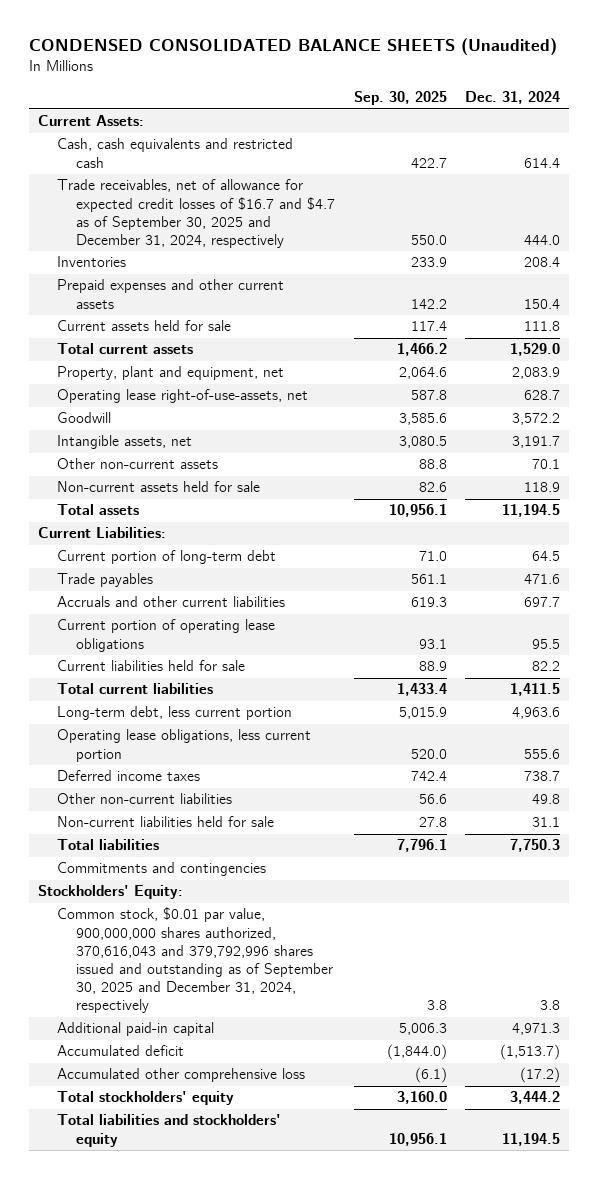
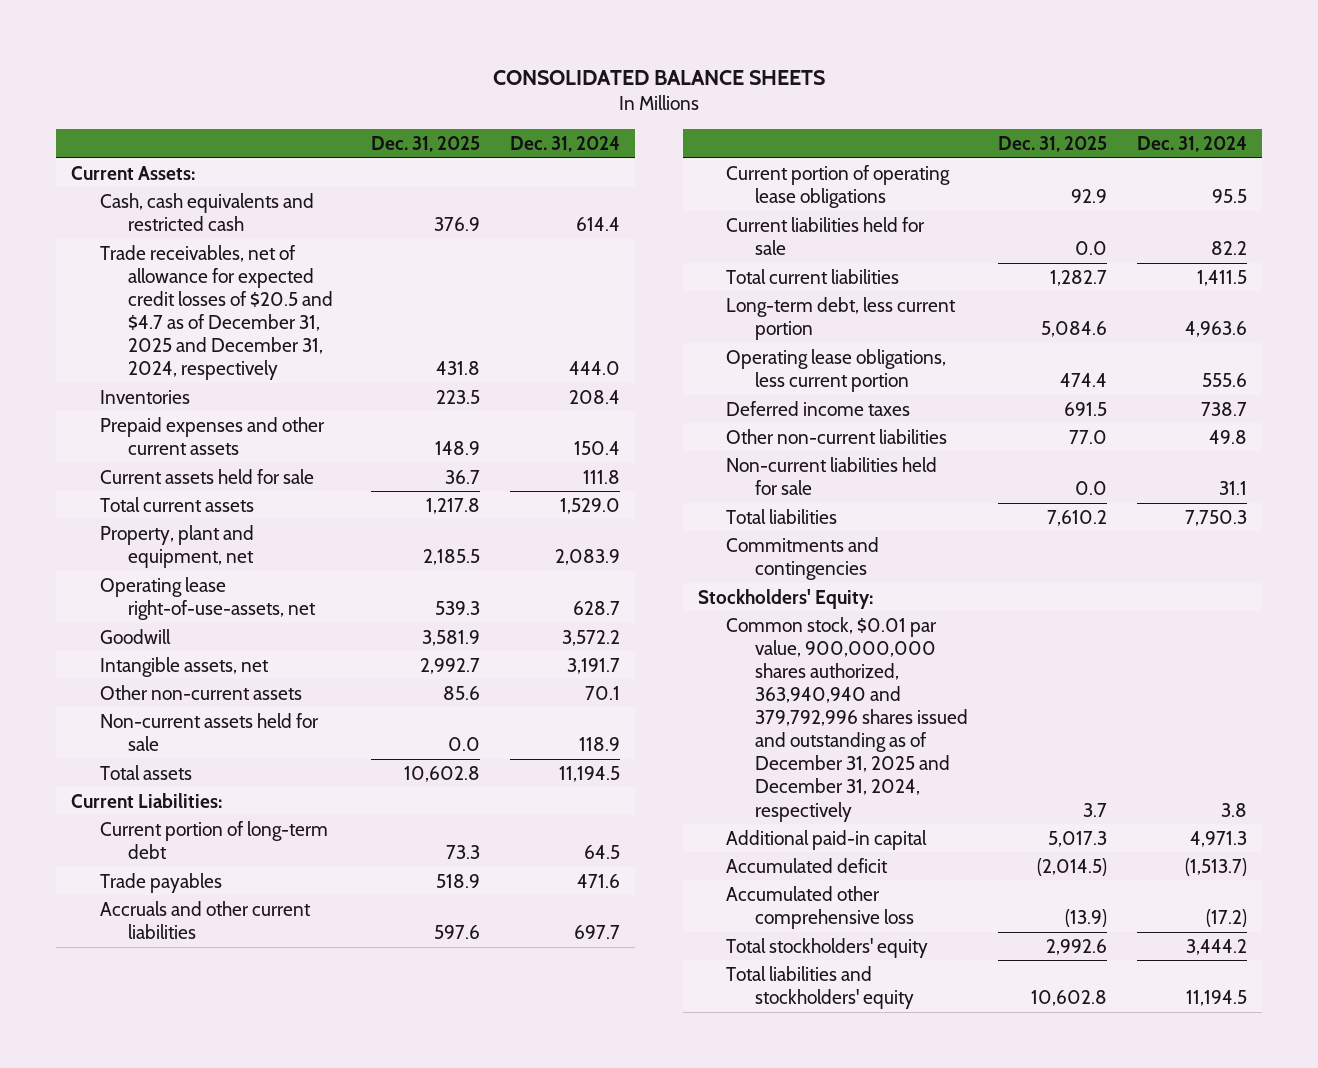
- CONDENSED CONSOLIDATED BALANCE SHEETS (Unaudited)
+ CONSOLIDATED BALANCE SHEETS
- | Sep. 30, 2025 | Dec. 31, 2024
+ | Dec. 31, 2025 | Dec. 31, 2024
- Trade receivables, net of allowance for expected credit losses of $16.7 and $4.7 as of September 30, 2025 and December 31, 2024, respectively | 550.0 | 444.0
+ Trade receivables, net of allowance for expected credit losses of $20.5 and $4.7 as of December 31, 2025 and December 31, 2024, respectively | 431.8 | 444.0
- Common stock, $0.01 par value, 900,000,000 shares authorized, 370,616,043 and 379,792,996 shares issued and outstanding as of September 30, 2025 and December 31, 2024, respectively | 3.8 | 3.8
+ Common stock, $0.01 par value, 900,000,000 shares authorized, 363,940,940 and 379,792,996 shares issued and outstanding as of December 31, 2025 and December 31, 2024, respectively | 3.7 | 3.8

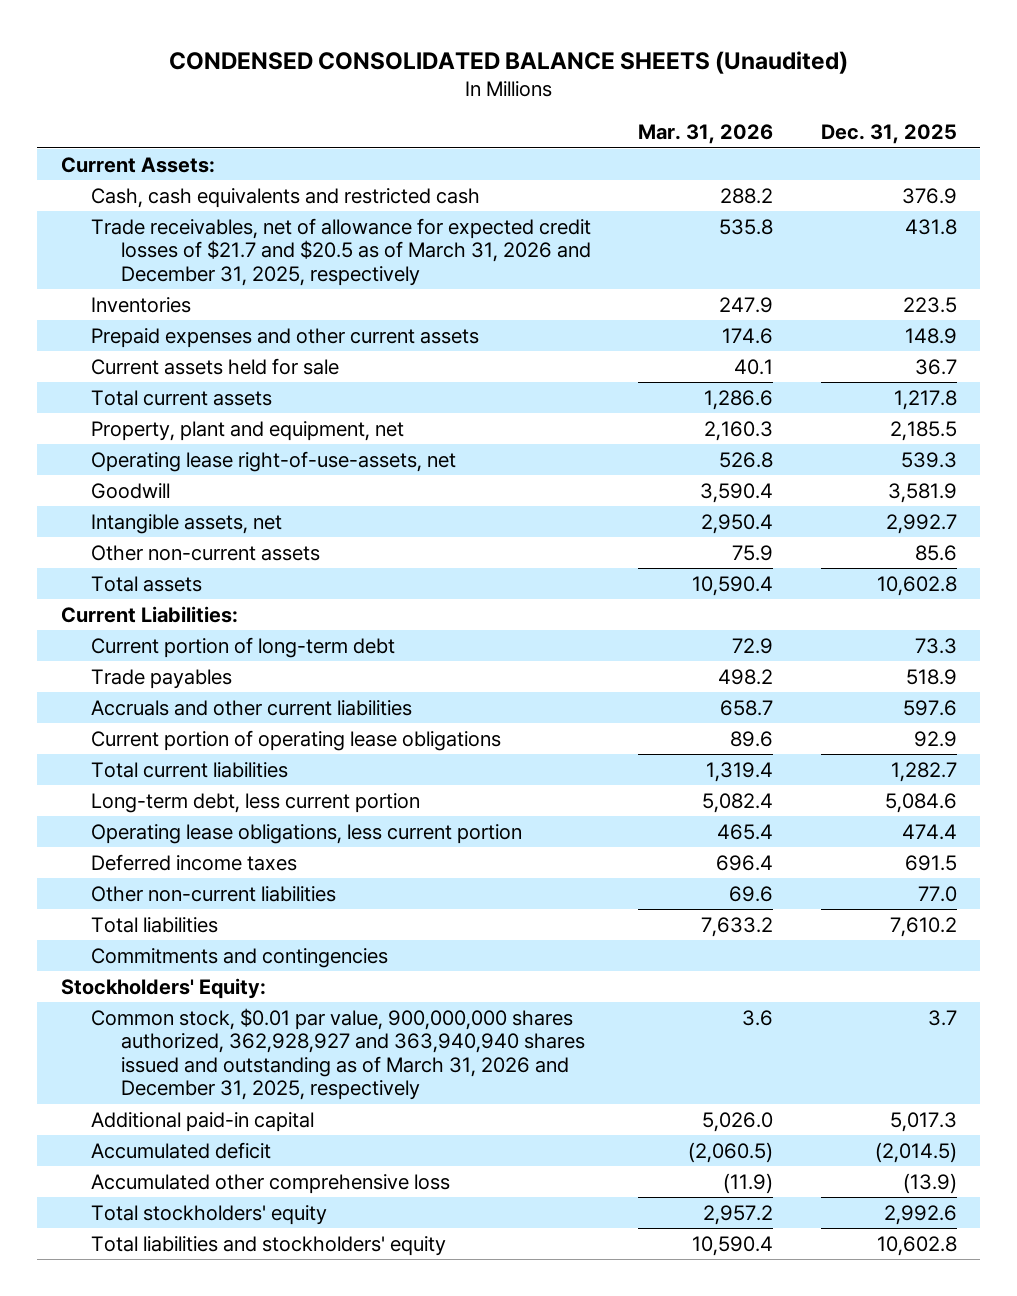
- CONSOLIDATED BALANCE SHEETS
+ CONDENSED CONSOLIDATED BALANCE SHEETS (Unaudited)
- | Dec. 31, 2025 | Dec. 31, 2024
+ | Mar. 31, 2026 | Dec. 31, 2025
- Trade receivables, net of allowance for expected credit losses of $20.5 and $4.7 as of December 31, 2025 and December 31, 2024, respectively | 431.8 | 444.0
+ Trade receivables, net of allowance for expected credit losses of $21.7 and $20.5 as of March 31, 2026 and December 31, 2025, respectively | 535.8 | 431.8
- Non-current assets held for sale | 0.0 | 118.9
- Current liabilities held for sale | 0.0 | 82.2
- Non-current liabilities held for sale | 0.0 | 31.1
- Common stock, $0.01 par value, 900,000,000 shares authorized, 363,940,940 and 379,792,996 shares issued and outstanding as of December 31, 2025 and December 31, 2024, respectively | 3.7 | 3.8
+ Common stock, $0.01 par value, 900,000,000 shares authorized, 362,928,927 and 363,940,940 shares issued and outstanding as of March 31, 2026 and December 31, 2025, respectively | 3.6 | 3.7

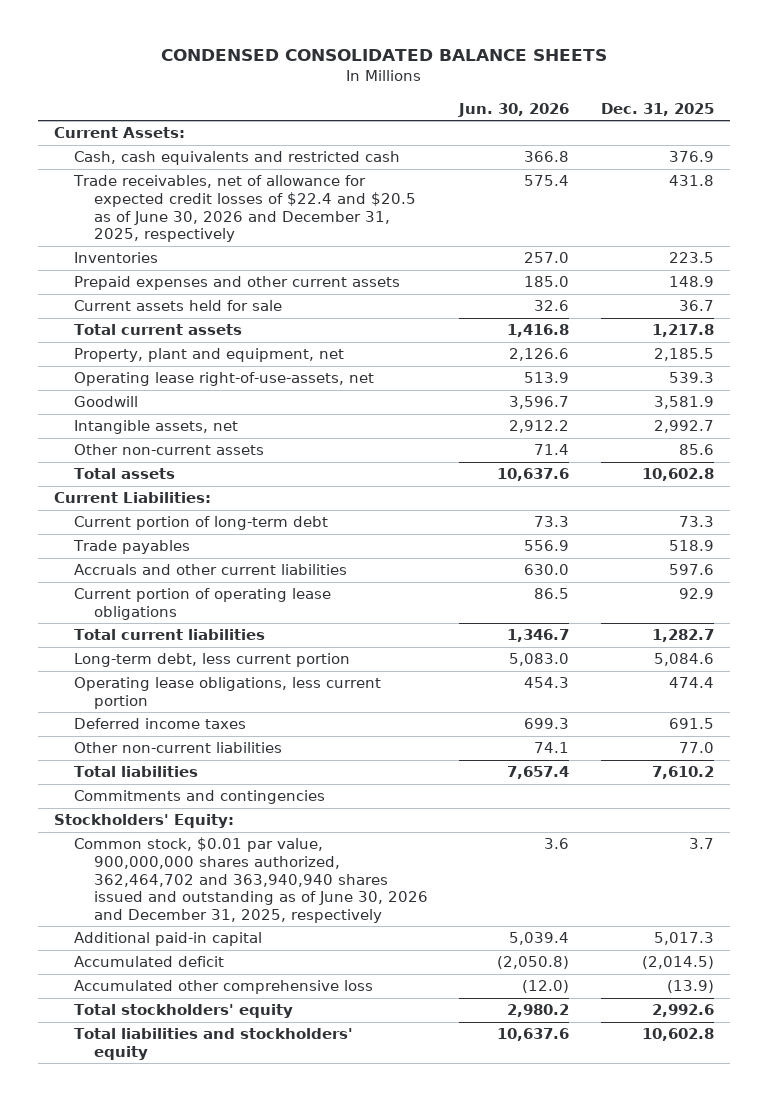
- CONDENSED CONSOLIDATED BALANCE SHEETS (Unaudited)
+ CONDENSED CONSOLIDATED BALANCE SHEETS
- | Mar. 31, 2026 | Dec. 31, 2025
+ | Jun. 30, 2026 | Dec. 31, 2025
- Trade receivables, net of allowance for expected credit losses of $21.7 and $20.5 as of March 31, 2026 and December 31, 2025, respectively | 535.8 | 431.8
+ Trade receivables, net of allowance for expected credit losses of $22.4 and $20.5 as of June 30, 2026 and December 31, 2025, respectively | 575.4 | 431.8
- Common stock, $0.01 par value, 900,000,000 shares authorized, 362,928,927 and 363,940,940 shares issued and outstanding as of March 31, 2026 and December 31, 2025, respectively | 3.6 | 3.7
+ Common stock, $0.01 par value, 900,000,000 shares authorized, 362,464,702 and 363,940,940 shares issued and outstanding as of June 30, 2026 and December 31, 2025, respectively | 3.6 | 3.7

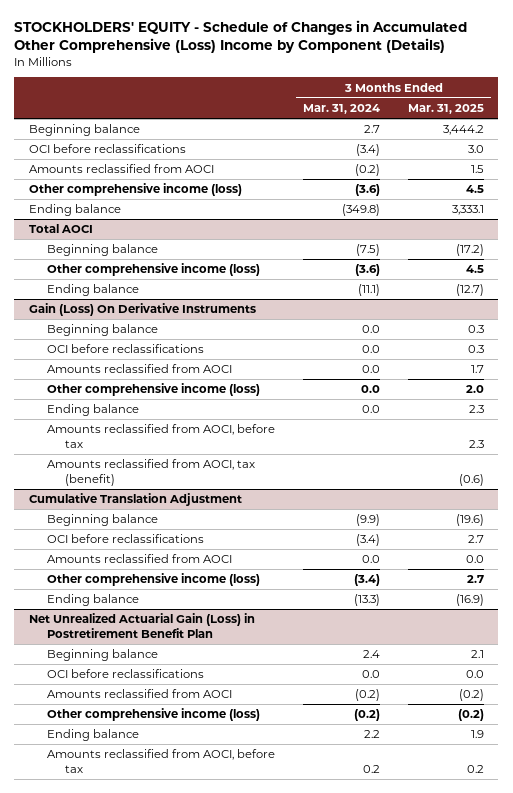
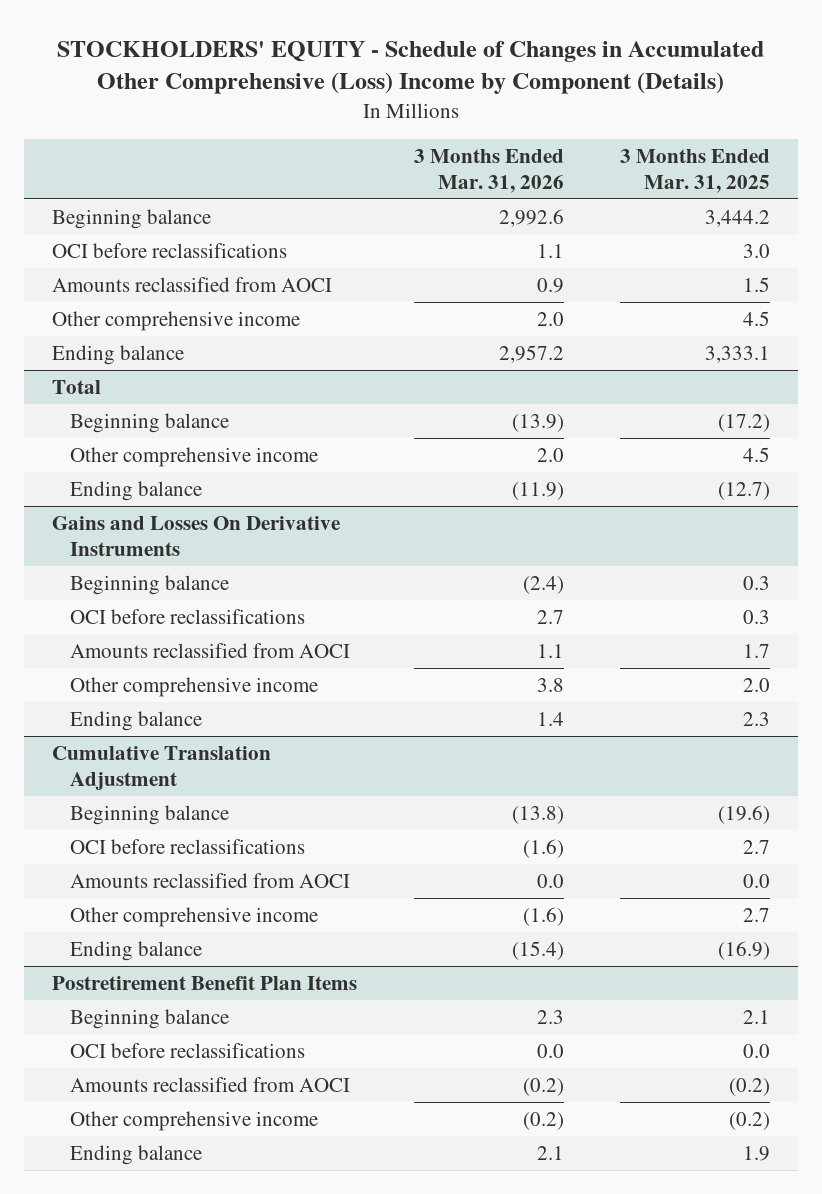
- | 3 Months Ended Mar. 31, 2024 | 3 Months Ended Mar. 31, 2025
+ | 3 Months Ended Mar. 31, 2026 | 3 Months Ended Mar. 31, 2025
- Other comprehensive income (loss) | (3.6) | 4.5
+ Other comprehensive income | 2.0 | 4.5
- Total AOCI
+ Total
- Other comprehensive income (loss) | (3.6) | 4.5
+ Other comprehensive income | 2.0 | 4.5
- Gain (Loss) On Derivative Instruments
+ Gains and Losses On Derivative Instruments
- Other comprehensive income (loss) | 0.0 | 2.0
+ Other comprehensive income | 3.8 | 2.0
- Amounts reclassified from AOCI, before tax | | 2.3
- Amounts reclassified from AOCI, tax (benefit) | | (0.6)
@ Cumulative Translation Adjustment
- Other comprehensive income (loss) | (3.4) | 2.7
+ Other comprehensive income | (1.6) | 2.7
- Net Unrealized Actuarial Gain (Loss) in Postretirement Benefit Plan
+ Postretirement Benefit Plan Items
- Other comprehensive income (loss) | (0.2) | (0.2)
+ Other comprehensive income | (0.2) | (0.2)
- Amounts reclassified from AOCI, before tax | 0.2 | 0.2

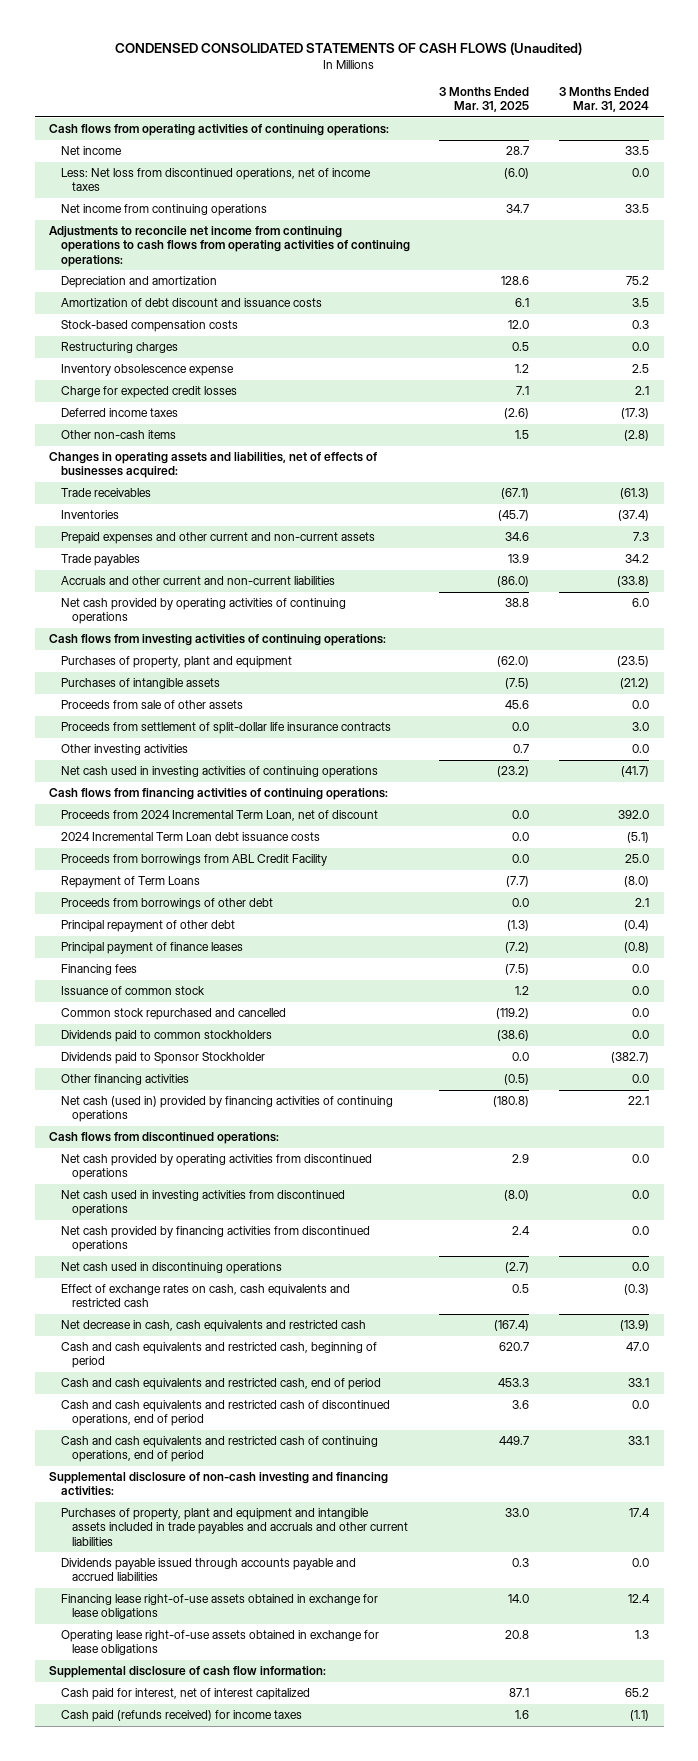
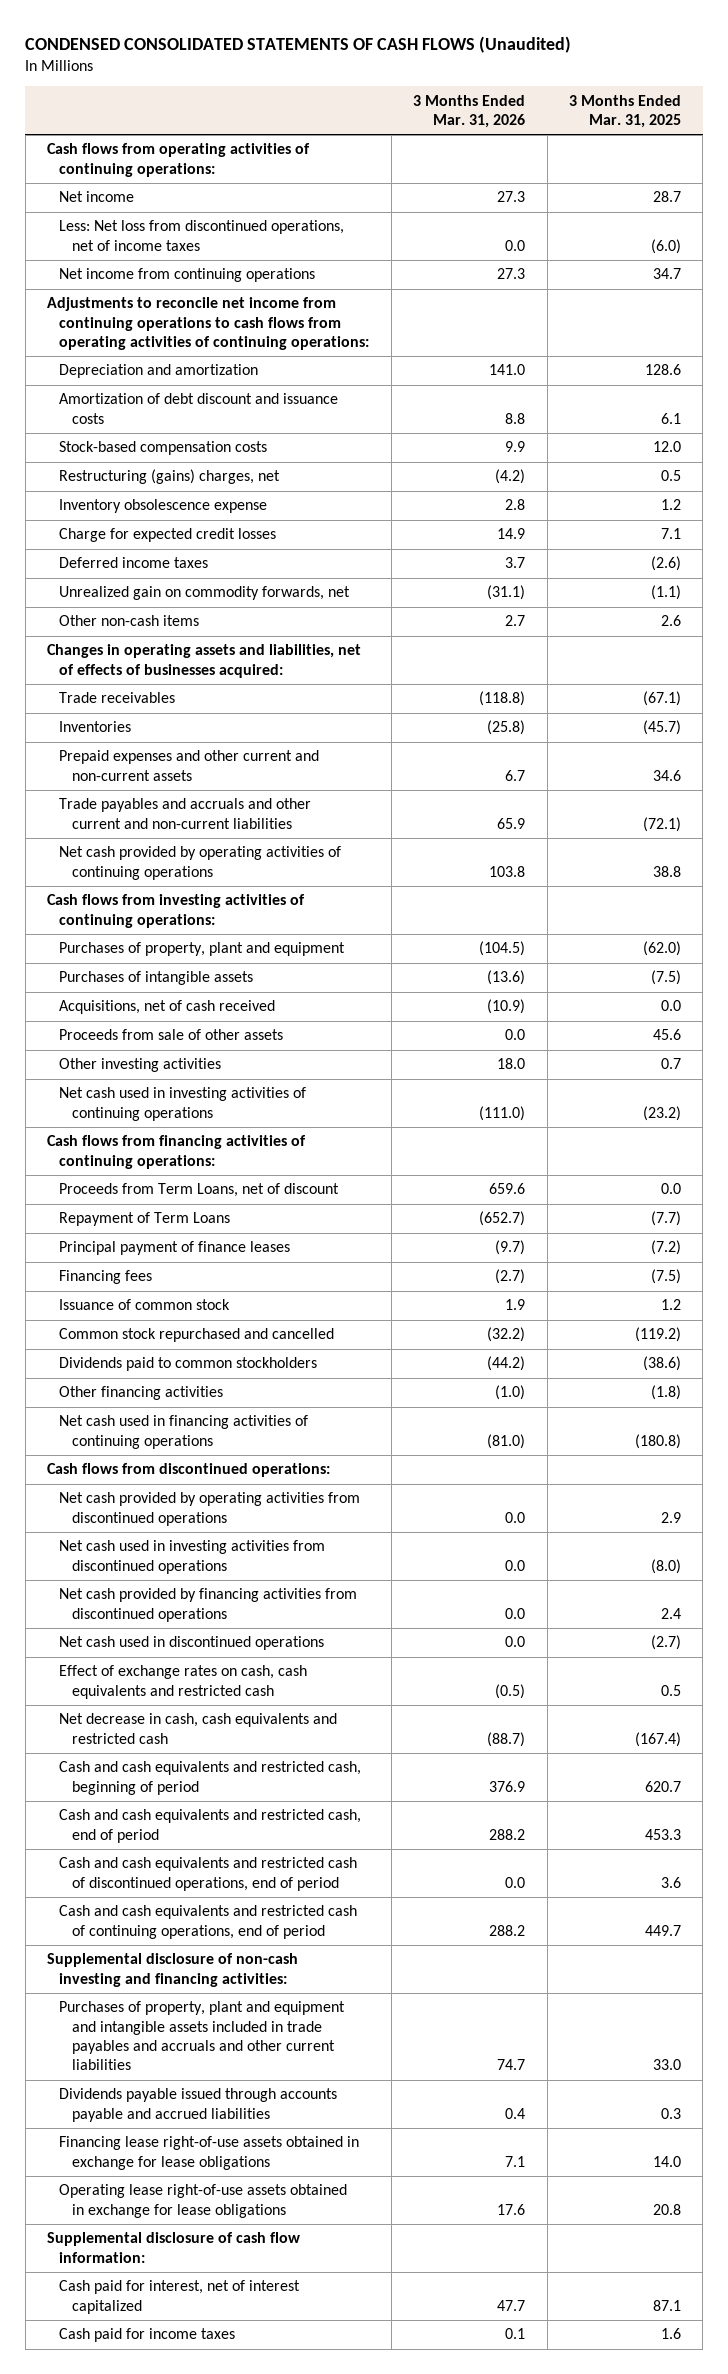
- | 3 Months Ended Mar. 31, 2025 | 3 Months Ended Mar. 31, 2024
+ | 3 Months Ended Mar. 31, 2026 | 3 Months Ended Mar. 31, 2025
- Restructuring charges | 0.5 | 0.0
+ Restructuring (gains) charges, net | (4.2) | 0.5
- Other non-cash items | 1.5 | (2.8)
+ Unrealized gain on commodity forwards, net | (31.1) | (1.1)
+ Other non-cash items | 2.7 | 2.6
- Trade payables | 13.9 | 34.2
- Accruals and other current and non-current liabilities | (86.0) | (33.8)
+ Trade payables and accruals and other current and non-current liabilities | 65.9 | (72.1)
+ Acquisitions, net of cash received | (10.9) | 0.0
- Proceeds from settlement of split-dollar life insurance contracts | 0.0 | 3.0
- Proceeds from 2024 Incremental Term Loan, net of discount | 0.0 | 392.0
- 2024 Incremental Term Loan debt issuance costs | 0.0 | (5.1)
- Proceeds from borrowings from ABL Credit Facility | 0.0 | 25.0
+ Proceeds from Term Loans, net of discount | 659.6 | 0.0
- Proceeds from borrowings of other debt | 0.0 | 2.1
- Principal repayment of other debt | (1.3) | (0.4)
- Dividends paid to Sponsor Stockholder | 0.0 | (382.7)
- Other financing activities | (0.5) | 0.0
- Net cash (used in) provided by financing activities of continuing operations | (180.8) | 22.1
+ Other financing activities | (1.0) | (1.8)
+ Net cash used in financing activities of continuing operations | (81.0) | (180.8)
- Net cash used in discontinuing operations | (2.7) | 0.0
+ Net cash used in discontinued operations | 0.0 | (2.7)
- Cash paid (refunds received) for income taxes | 1.6 | (1.1)
+ Cash paid for income taxes | 0.1 | 1.6

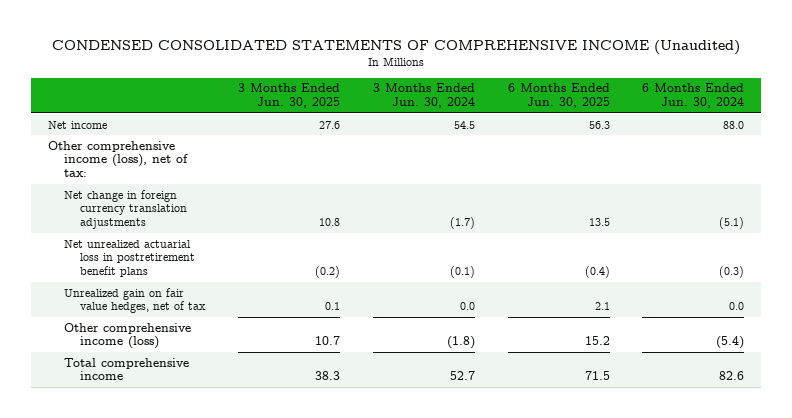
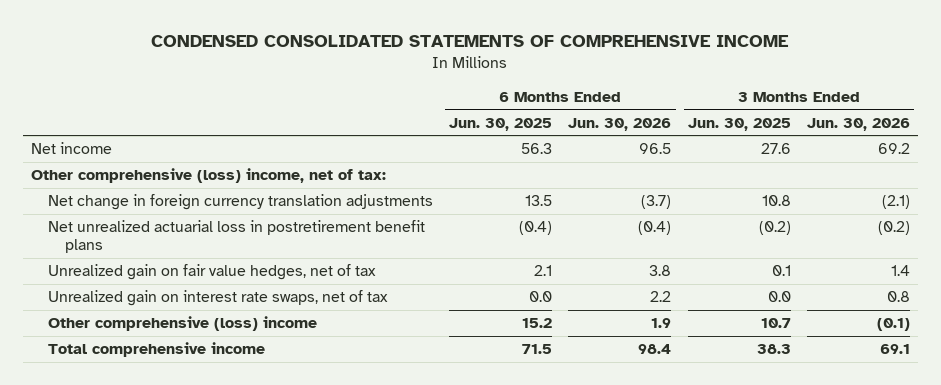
- CONDENSED CONSOLIDATED STATEMENTS OF COMPREHENSIVE INCOME (Unaudited)
+ CONDENSED CONSOLIDATED STATEMENTS OF COMPREHENSIVE INCOME
- | 3 Months Ended Jun. 30, 2025 | 3 Months Ended Jun. 30, 2024 | 6 Months Ended Jun. 30, 2025 | 6 Months Ended Jun. 30, 2024
+ | 6 Months Ended Jun. 30, 2025 | 6 Months Ended Jun. 30, 2026 | 3 Months Ended Jun. 30, 2025 | 3 Months Ended Jun. 30, 2026
- Other comprehensive income (loss), net of tax:
+ Other comprehensive (loss) income, net of tax:
- Other comprehensive income (loss) | 10.7 | (1.8) | 15.2 | (5.4)
+ Unrealized gain on interest rate swaps, net of tax | 0.0 | 2.2 | 0.0 | 0.8
+ Other comprehensive (loss) income | 15.2 | 1.9 | 10.7 | (0.1)

